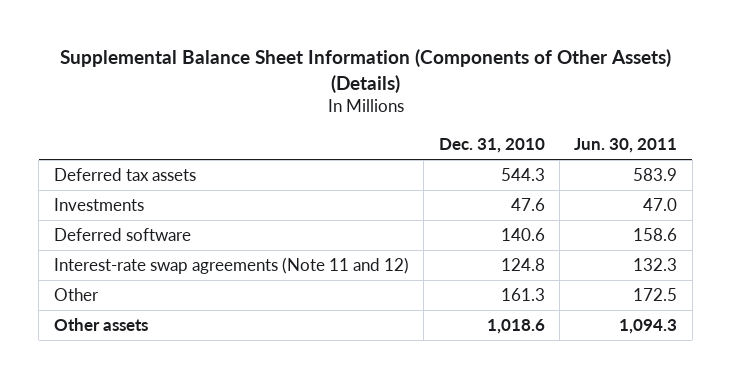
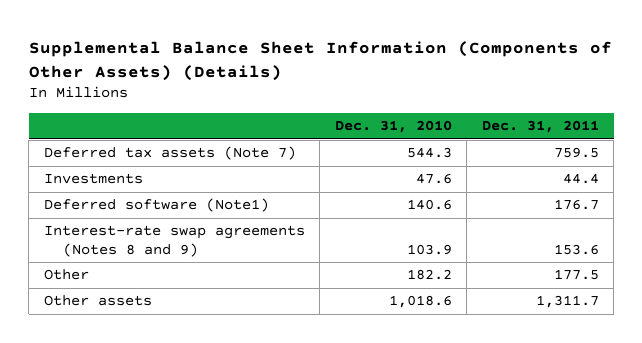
- | Dec. 31, 2010 | Jun. 30, 2011
+ | Dec. 31, 2010 | Dec. 31, 2011
- Deferred tax assets | 544.3 | 583.9
+ Deferred tax assets (Note 7) | 544.3 | 759.5
- Deferred software | 140.6 | 158.6
- Interest-rate swap agreements (Note 11 and 12) | 124.8 | 132.3
- Other | 161.3 | 172.5
+ Deferred software (Note1) | 140.6 | 176.7
+ Interest-rate swap agreements (Notes 8 and 9) | 103.9 | 153.6
+ Other | 182.2 | 177.5

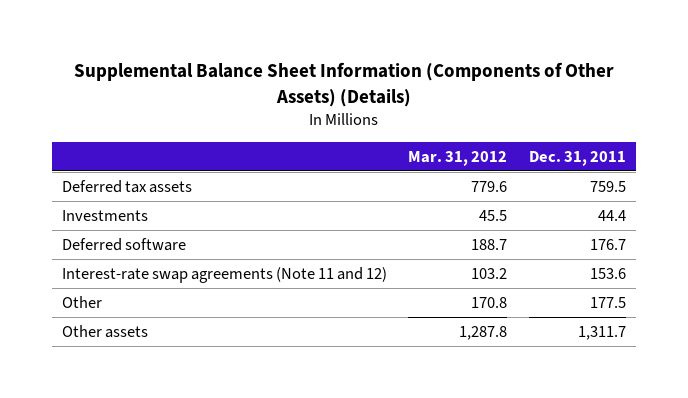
- | Dec. 31, 2010 | Dec. 31, 2011
+ | Mar. 31, 2012 | Dec. 31, 2011
- Deferred tax assets (Note 7) | 544.3 | 759.5
+ Deferred tax assets | 779.6 | 759.5
- Deferred software (Note1) | 140.6 | 176.7
- Interest-rate swap agreements (Notes 8 and 9) | 103.9 | 153.6
+ Deferred software | 188.7 | 176.7
+ Interest-rate swap agreements (Note 11 and 12) | 103.2 | 153.6

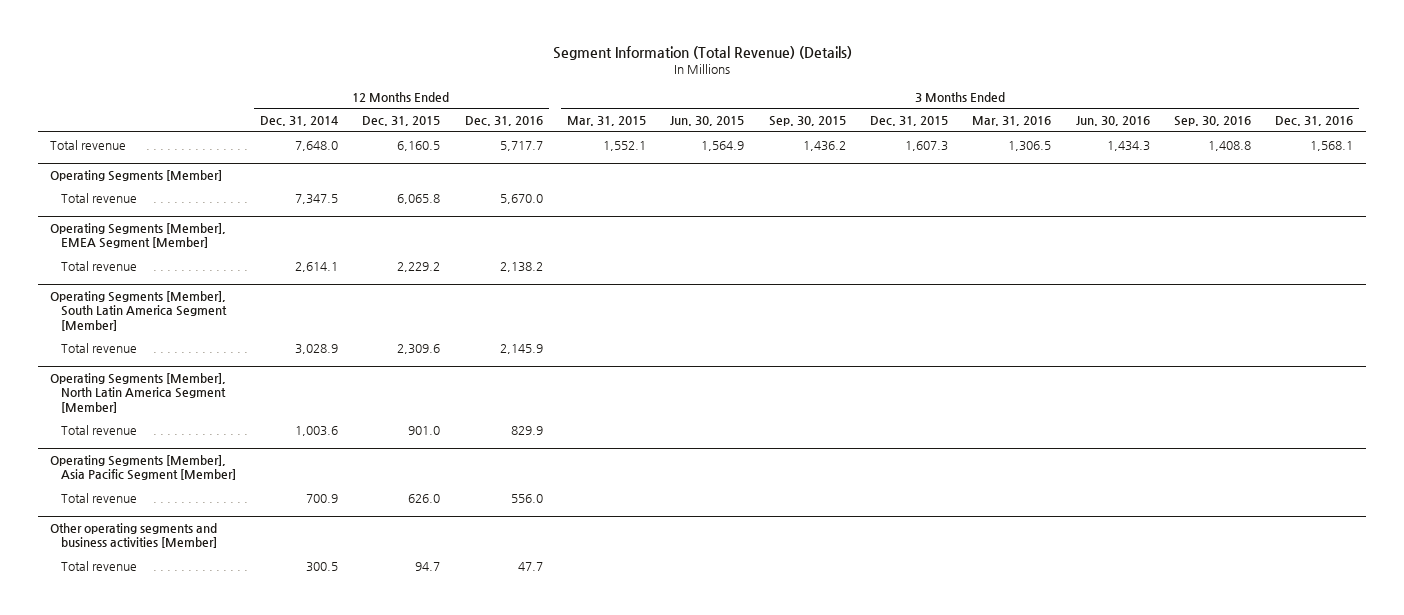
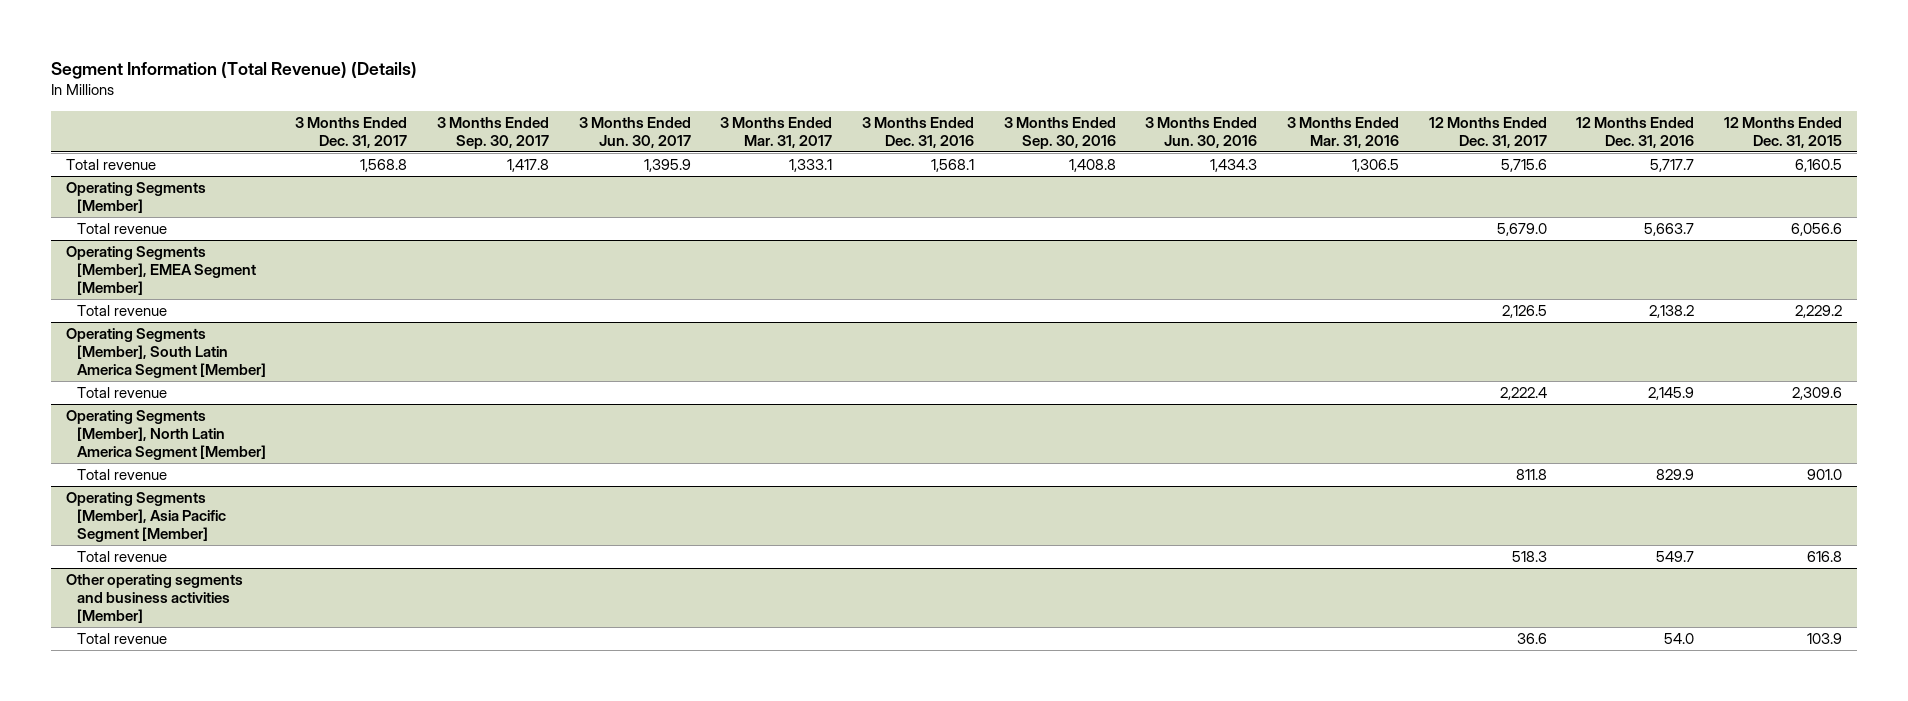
- | 12 Months Ended Dec. 31, 2014 | 12 Months Ended Dec. 31, 2015 | 12 Months Ended Dec. 31, 2016 | 3 Months Ended Mar. 31, 2015 | 3 Months Ended Jun. 30, 2015 | 3 Months Ended Sep. 30, 2015 | 3 Months Ended Dec. 31, 2015 | 3 Months Ended Mar. 31, 2016 | 3 Months Ended Jun. 30, 2016 | 3 Months Ended Sep. 30, 2016 | 3 Months Ended Dec. 31, 2016
+ | 3 Months Ended Dec. 31, 2017 | 3 Months Ended Sep. 30, 2017 | 3 Months Ended Jun. 30, 2017 | 3 Months Ended Mar. 31, 2017 | 3 Months Ended Dec. 31, 2016 | 3 Months Ended Sep. 30, 2016 | 3 Months Ended Jun. 30, 2016 | 3 Months Ended Mar. 31, 2016 | 12 Months Ended Dec. 31, 2017 | 12 Months Ended Dec. 31, 2016 | 12 Months Ended Dec. 31, 2015
@ Operating Segments [Member]
- Total revenue | 7,347.5 | 6,065.8 | 5,670.0 | | | | | | | |
+ Total revenue | | | | | | | | | 5,679.0 | 5,663.7 | 6,056.6
@ Operating Segments [Member], Asia Pacific Segment [Member]
- Total revenue | 700.9 | 626.0 | 556.0 | | | | | | | |
+ Total revenue | | | | | | | | | 518.3 | 549.7 | 616.8
@ Other operating segments and business activities [Member]
- Total revenue | 300.5 | 94.7 | 47.7 | | | | | | | |
+ Total revenue | | | | | | | | | 36.6 | 54.0 | 103.9

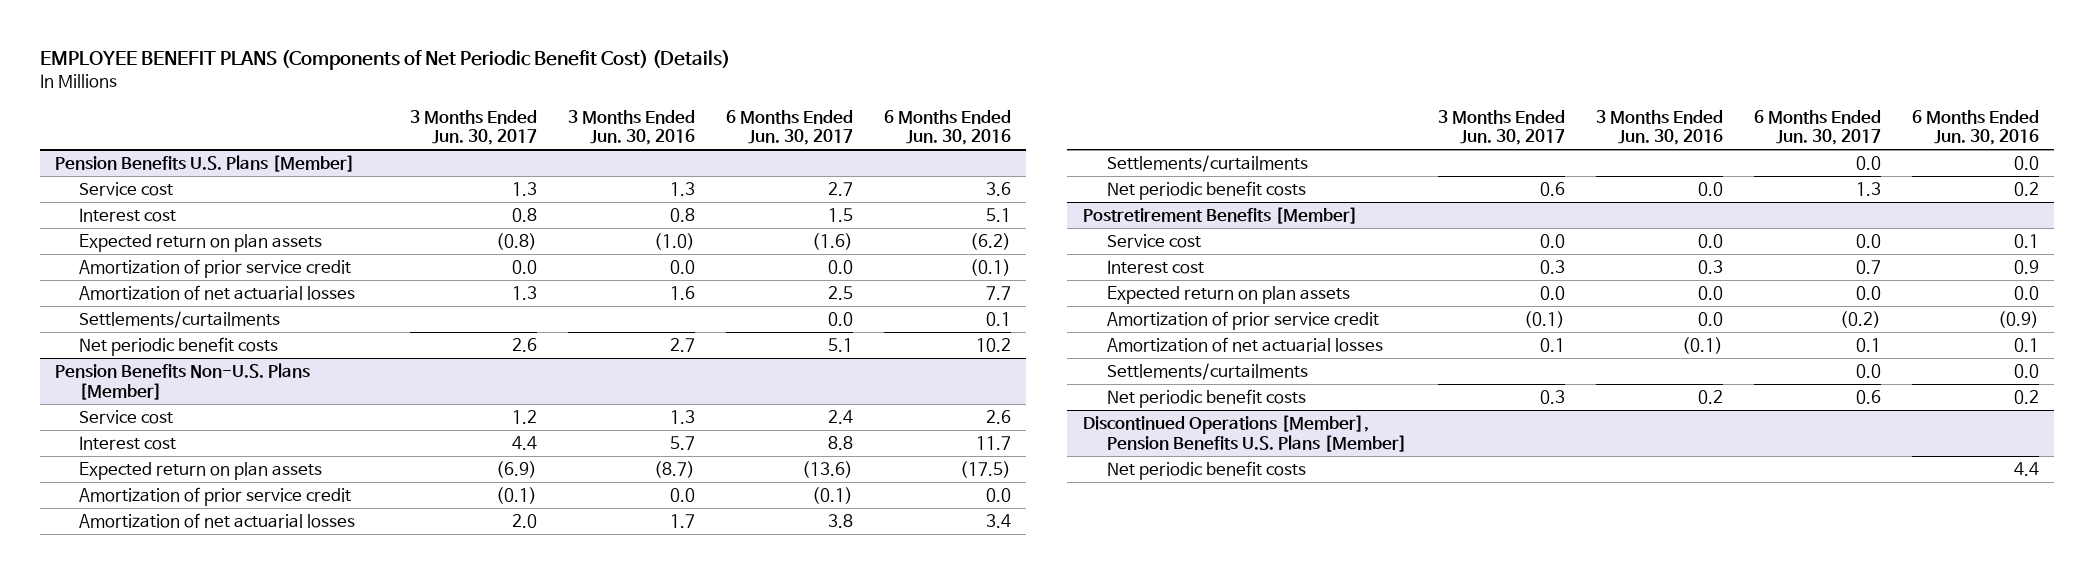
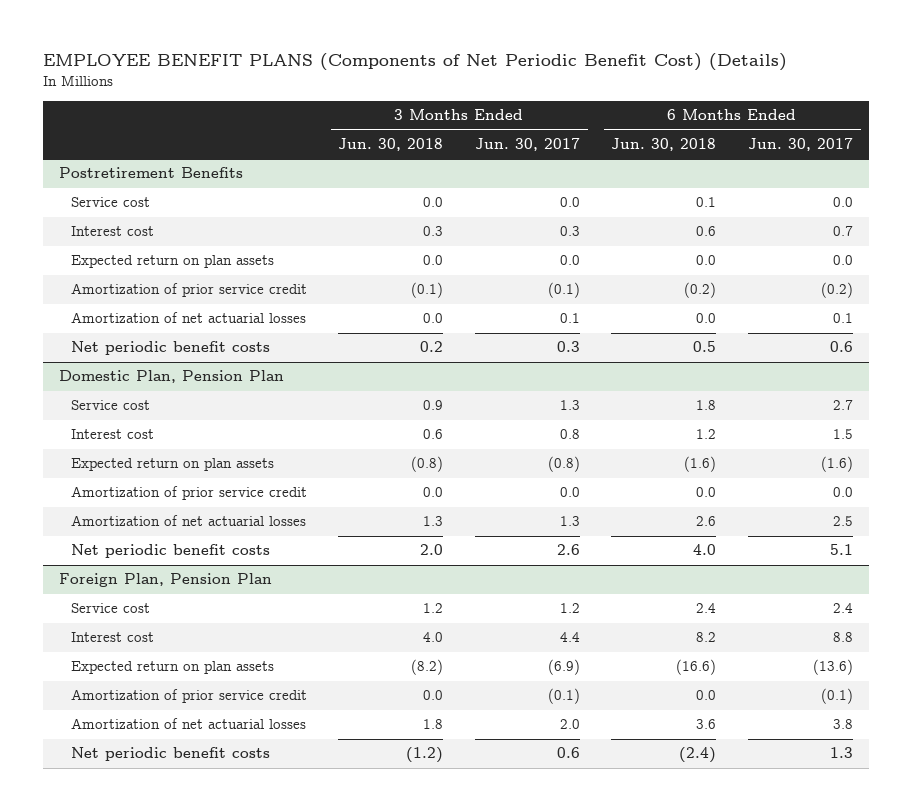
- | 3 Months Ended Jun. 30, 2017 | 3 Months Ended Jun. 30, 2016 | 6 Months Ended Jun. 30, 2017 | 6 Months Ended Jun. 30, 2016
+ | 3 Months Ended Jun. 30, 2018 | 3 Months Ended Jun. 30, 2017 | 6 Months Ended Jun. 30, 2018 | 6 Months Ended Jun. 30, 2017
- Pension Benefits U.S. Plans [Member]
+ Postretirement Benefits
+ Service cost | 0.0 | 0.0 | 0.1 | 0.0
+ Interest cost | 0.3 | 0.3 | 0.6 | 0.7
+ Expected return on plan assets | 0.0 | 0.0 | 0.0 | 0.0
+ Amortization of prior service credit | (0.1) | (0.1) | (0.2) | (0.2)
+ Amortization of net actuarial losses | 0.0 | 0.1 | 0.0 | 0.1
+ Net periodic benefit costs | 0.2 | 0.3 | 0.5 | 0.6
+ Domestic Plan, Pension Plan
- Settlements/curtailments | | | 0.0 | 0.1
- Pension Benefits Non-U.S. Plans [Member]
+ Foreign Plan, Pension Plan
- Settlements/curtailments | | | 0.0 | 0.0
- Postretirement Benefits [Member]
- Service cost | 0.0 | 0.0 | 0.0 | 0.1
- Interest cost | 0.3 | 0.3 | 0.7 | 0.9
- Expected return on plan assets | 0.0 | 0.0 | 0.0 | 0.0
- Amortization of prior service credit | (0.1) | 0.0 | (0.2) | (0.9)
- Amortization of net actuarial losses | 0.1 | (0.1) | 0.1 | 0.1
- Settlements/curtailments | | | 0.0 | 0.0
- Net periodic benefit costs | 0.3 | 0.2 | 0.6 | 0.2
- Discontinued Operations [Member], Pension Benefits U.S. Plans [Member]
- Net periodic benefit costs | | | | 4.4

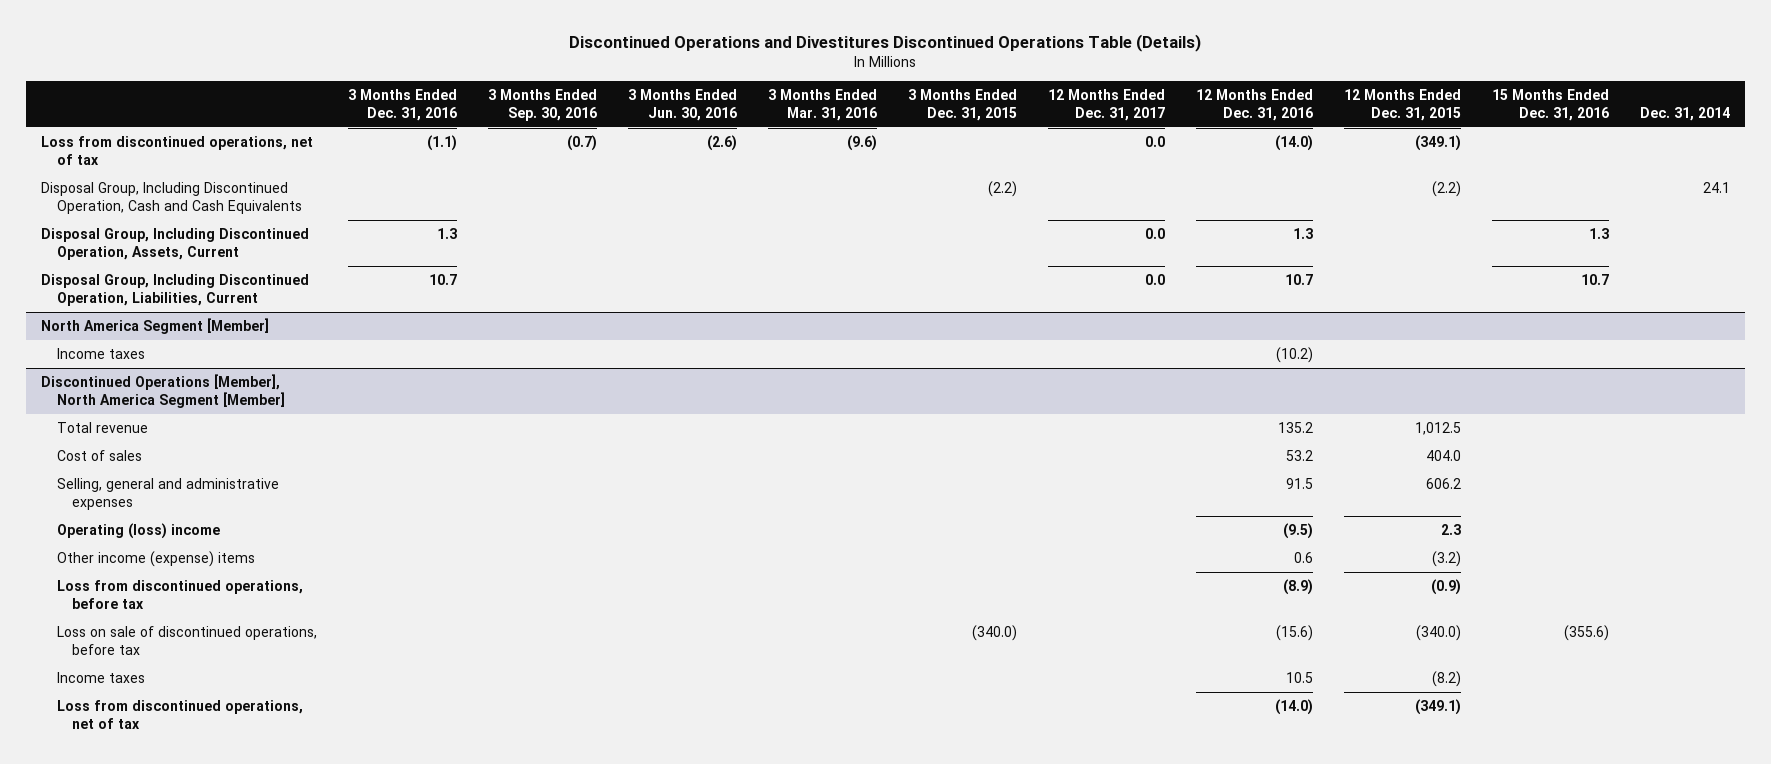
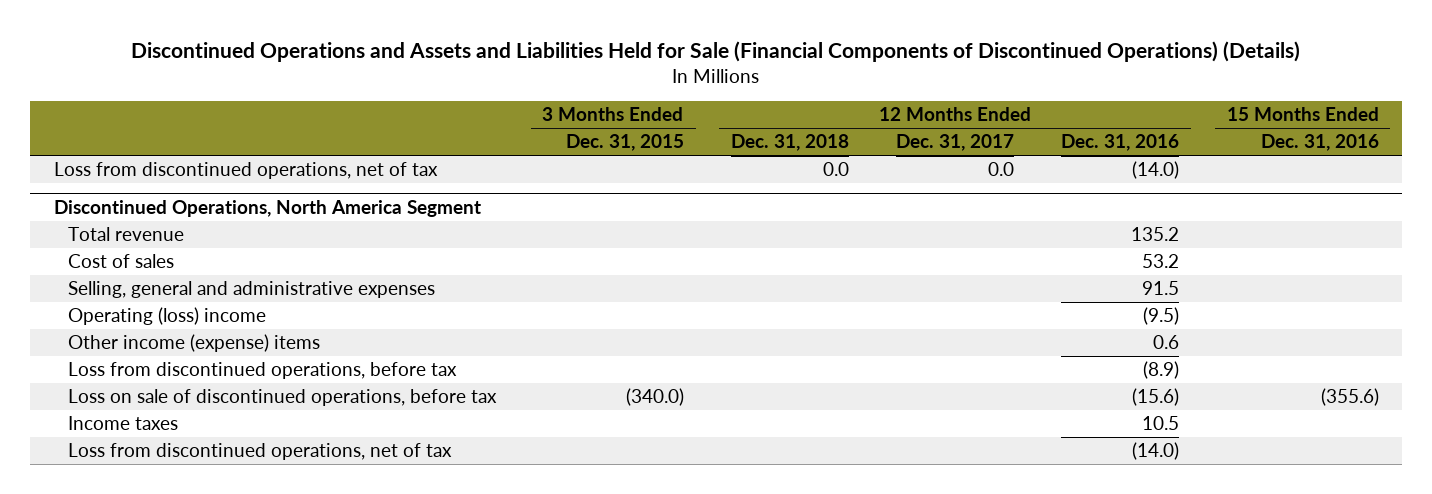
- Discontinued Operations and Divestitures Discontinued Operations Table (Details)
+ Discontinued Operations and Assets and Liabilities Held for Sale (Financial Components of Discontinued Operations) (Details)
- | 3 Months Ended Dec. 31, 2016 | 3 Months Ended Sep. 30, 2016 | 3 Months Ended Jun. 30, 2016 | 3 Months Ended Mar. 31, 2016 | 3 Months Ended Dec. 31, 2015 | 12 Months Ended Dec. 31, 2017 | 12 Months Ended Dec. 31, 2016 | 12 Months Ended Dec. 31, 2015 | 15 Months Ended Dec. 31, 2016 | Dec. 31, 2014
+ | 3 Months Ended Dec. 31, 2015 | 12 Months Ended Dec. 31, 2018 | 12 Months Ended Dec. 31, 2017 | 12 Months Ended Dec. 31, 2016 | 15 Months Ended Dec. 31, 2016
- Disposal Group, Including Discontinued Operation, Cash and Cash Equivalents | | | | | (2.2) | | | (2.2) | | 24.1
- Disposal Group, Including Discontinued Operation, Assets, Current | 1.3 | | | | | 0.0 | 1.3 | | 1.3 |
- Disposal Group, Including Discontinued Operation, Liabilities, Current | 10.7 | | | | | 0.0 | 10.7 | | 10.7 |
- North America Segment [Member]
- Income taxes | | | | | | | (10.2) | | |
- Discontinued Operations [Member], North America Segment [Member]
+ Discontinued Operations, North America Segment

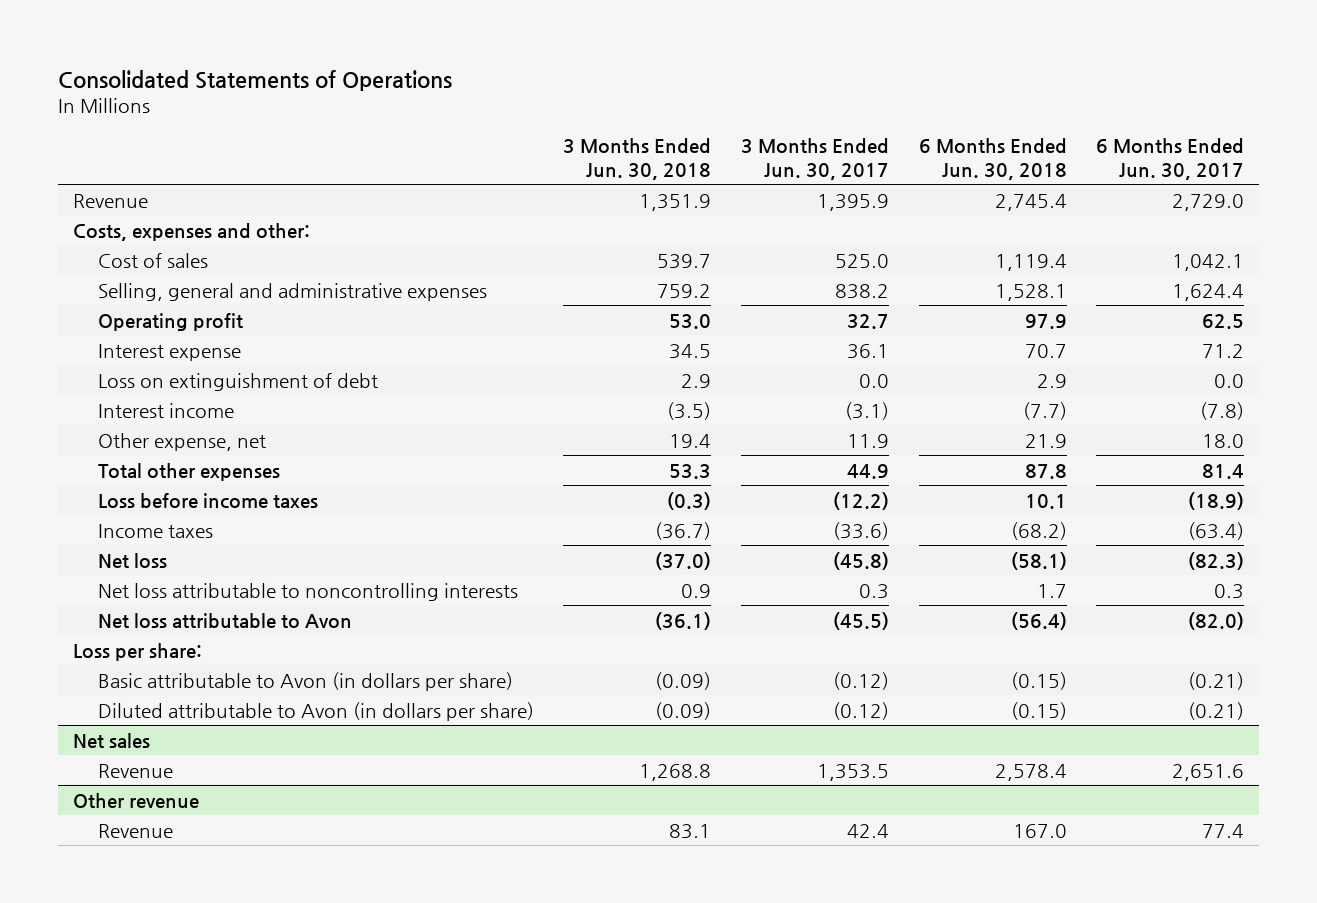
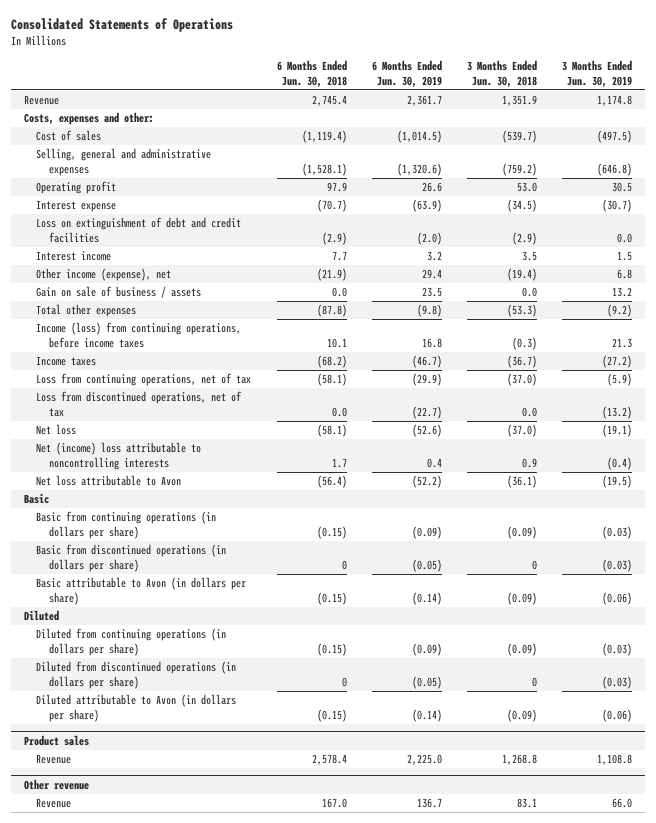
- | 3 Months Ended Jun. 30, 2018 | 3 Months Ended Jun. 30, 2017 | 6 Months Ended Jun. 30, 2018 | 6 Months Ended Jun. 30, 2017
+ | 6 Months Ended Jun. 30, 2018 | 6 Months Ended Jun. 30, 2019 | 3 Months Ended Jun. 30, 2018 | 3 Months Ended Jun. 30, 2019
- Cost of sales | 539.7 | 525.0 | 1,119.4 | 1,042.1
- Selling, general and administrative expenses | 759.2 | 838.2 | 1,528.1 | 1,624.4
+ Cost of sales | (1,119.4) | (1,014.5) | (539.7) | (497.5)
+ Selling, general and administrative expenses | (1,528.1) | (1,320.6) | (759.2) | (646.8)
- Interest expense | 34.5 | 36.1 | 70.7 | 71.2
- Loss on extinguishment of debt | 2.9 | 0.0 | 2.9 | 0.0
- Interest income | (3.5) | (3.1) | (7.7) | (7.8)
- Other expense, net | 19.4 | 11.9 | 21.9 | 18.0
- Total other expenses | 53.3 | 44.9 | 87.8 | 81.4
- Loss before income taxes | (0.3) | (12.2) | 10.1 | (18.9)
+ Interest expense | (70.7) | (63.9) | (34.5) | (30.7)
+ Loss on extinguishment of debt and credit facilities | (2.9) | (2.0) | (2.9) | 0.0
+ Interest income | 7.7 | 3.2 | 3.5 | 1.5
+ Other income (expense), net | (21.9) | 29.4 | (19.4) | 6.8
+ Gain on sale of business / assets | 0.0 | 23.5 | 0.0 | 13.2
+ Total other expenses | (87.8) | (9.8) | (53.3) | (9.2)
+ Income (loss) from continuing operations, before income taxes | 10.1 | 16.8 | (0.3) | 21.3
+ Loss from continuing operations, net of tax | (58.1) | (29.9) | (37.0) | (5.9)
+ Loss from discontinued operations, net of tax | 0.0 | (22.7) | 0.0 | (13.2)
- Net loss attributable to noncontrolling interests | 0.9 | 0.3 | 1.7 | 0.3
+ Net (income) loss attributable to noncontrolling interests | 1.7 | 0.4 | 0.9 | (0.4)
- Loss per share:
+ Basic
+ Basic from continuing operations (in dollars per share) | (0.15) | (0.09) | (0.09) | (0.03)
+ Basic from discontinued operations (in dollars per share) | 0 | (0.05) | 0 | (0.03)
+ Diluted
+ Diluted from continuing operations (in dollars per share) | (0.15) | (0.09) | (0.09) | (0.03)
+ Diluted from discontinued operations (in dollars per share) | 0 | (0.05) | 0 | (0.03)
- Net sales
+ Product sales

